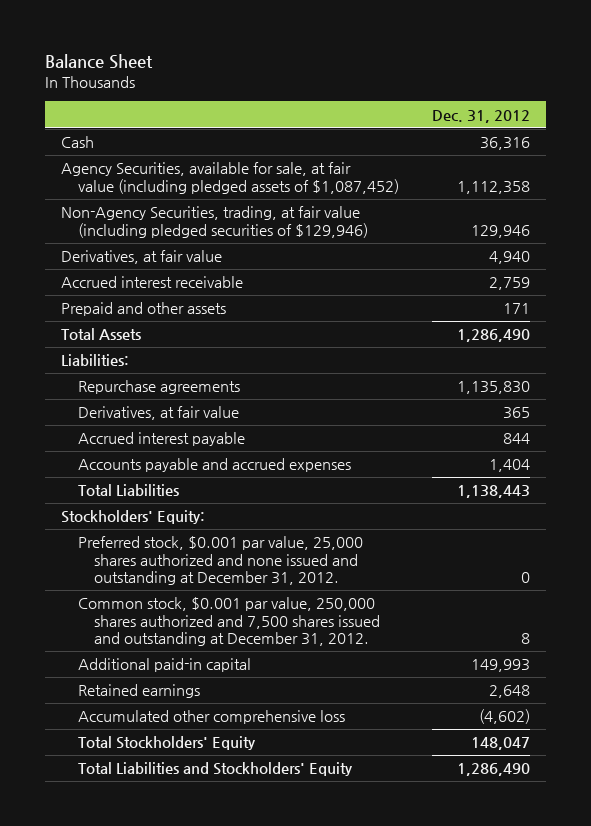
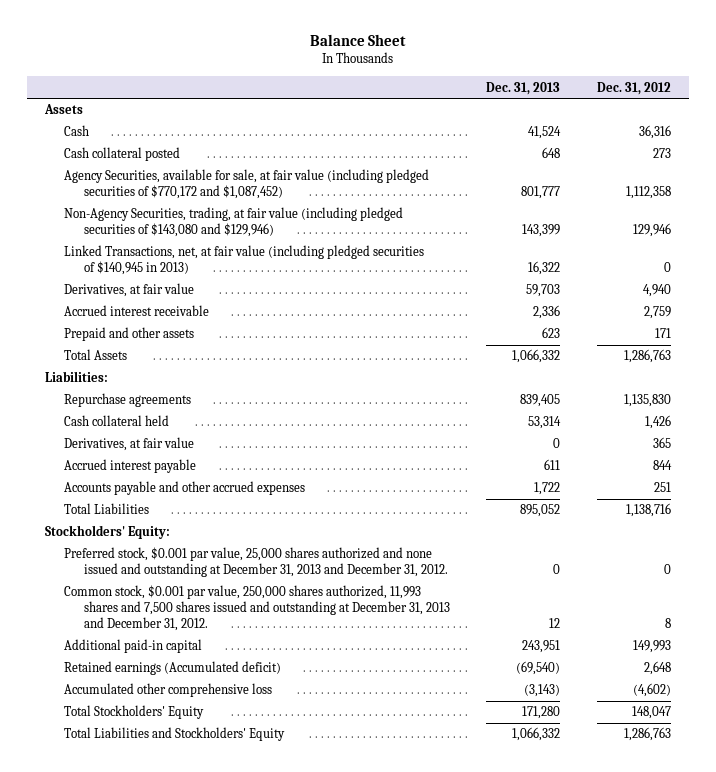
- | Dec. 31, 2012
+ | Dec. 31, 2013 | Dec. 31, 2012
+ Assets
- Agency Securities, available for sale, at fair value (including pledged assets of $1,087,452) | 1,112,358
- Non-Agency Securities, trading, at fair value (including pledged securities of $129,946) | 129,946
+ Cash collateral posted | 648 | 273
+ Agency Securities, available for sale, at fair value (including pledged securities of $770,172 and $1,087,452) | 801,777 | 1,112,358
+ Non-Agency Securities, trading, at fair value (including pledged securities of $143,080 and $129,946) | 143,399 | 129,946
+ Linked Transactions, net, at fair value (including pledged securities of $140,945 in 2013) | 16,322 | 0
- Total Assets | 1,286,490
+ Total Assets | 1,066,332 | 1,286,763
+ Cash collateral held | 53,314 | 1,426
- Accounts payable and accrued expenses | 1,404
- Total Liabilities | 1,138,443
+ Accounts payable and other accrued expenses | 1,722 | 251
+ Total Liabilities | 895,052 | 1,138,716
- Preferred stock, $0.001 par value, 25,000 shares authorized and none issued and outstanding at December 31, 2012. | 0
- Common stock, $0.001 par value, 250,000 shares authorized and 7,500 shares issued and outstanding at December 31, 2012. | 8
+ Preferred stock, $0.001 par value, 25,000 shares authorized and none issued and outstanding at December 31, 2013 and December 31, 2012. | 0 | 0
+ Common stock, $0.001 par value, 250,000 shares authorized, 11,993 shares and 7,500 shares issued and outstanding at December 31, 2013 and December 31, 2012. | 12 | 8
- Retained earnings | 2,648
+ Retained earnings (Accumulated deficit) | (69,540) | 2,648
- Total Liabilities and Stockholders' Equity | 1,286,490
+ Total Liabilities and Stockholders' Equity | 1,066,332 | 1,286,763

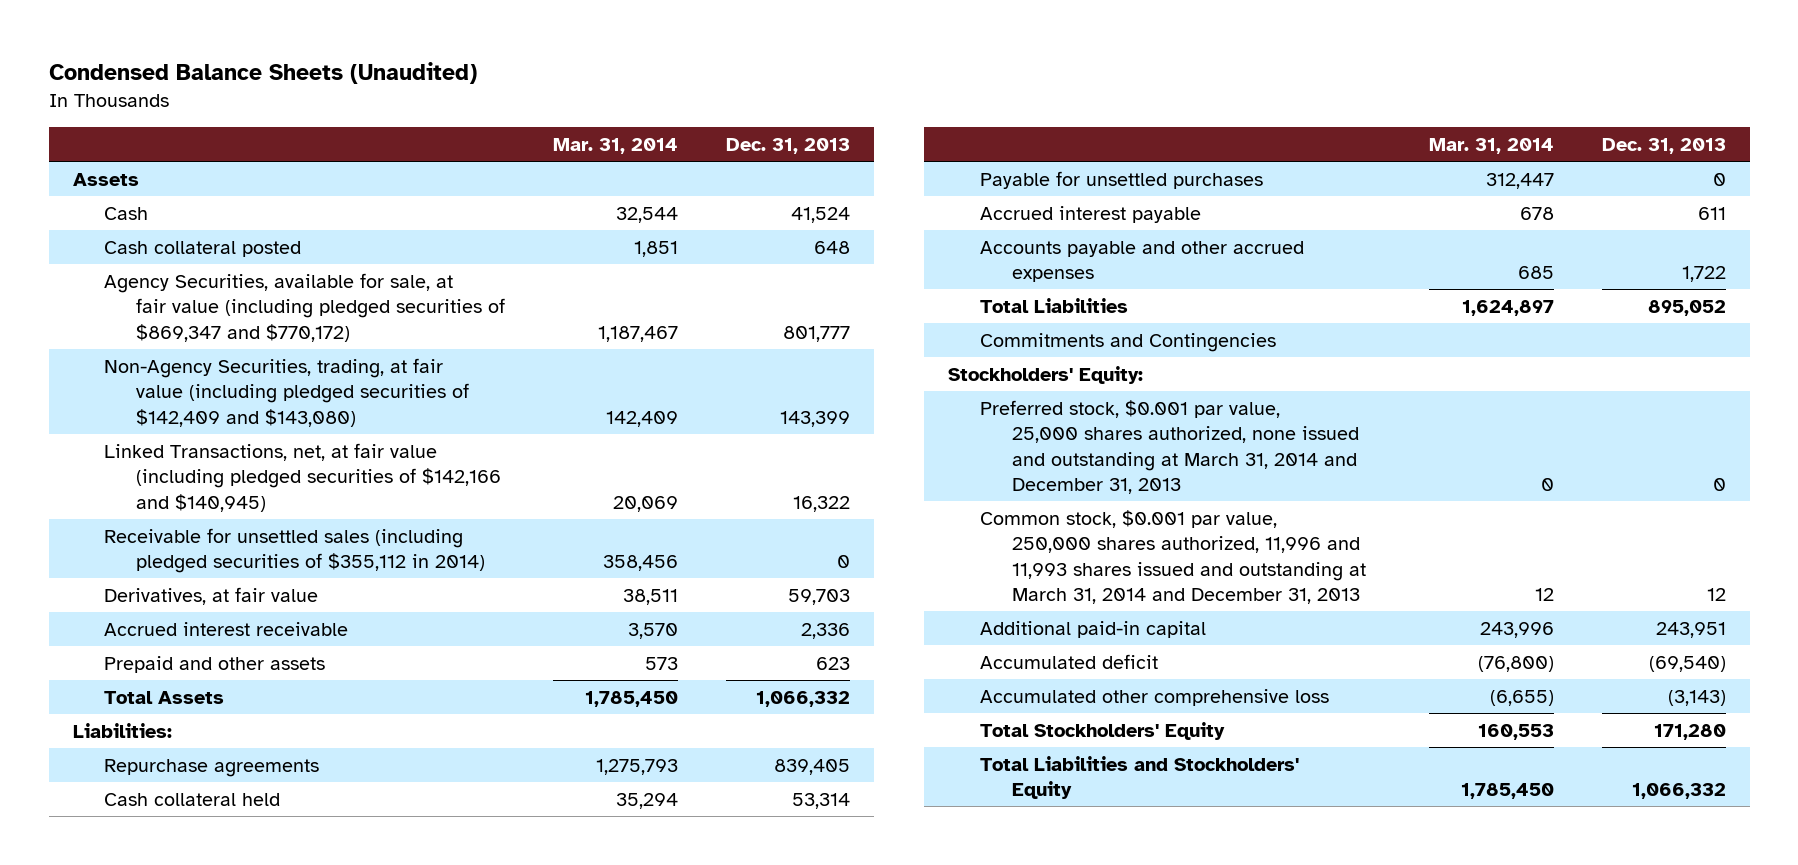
- Balance Sheet
+ Condensed Balance Sheets (Unaudited)
- | Dec. 31, 2013 | Dec. 31, 2012
+ | Mar. 31, 2014 | Dec. 31, 2013
- Agency Securities, available for sale, at fair value (including pledged securities of $770,172 and $1,087,452) | 801,777 | 1,112,358
- Non-Agency Securities, trading, at fair value (including pledged securities of $143,080 and $129,946) | 143,399 | 129,946
- Linked Transactions, net, at fair value (including pledged securities of $140,945 in 2013) | 16,322 | 0
+ Agency Securities, available for sale, at fair value (including pledged securities of $869,347 and $770,172) | 1,187,467 | 801,777
+ Non-Agency Securities, trading, at fair value (including pledged securities of $142,409 and $143,080) | 142,409 | 143,399
+ Linked Transactions, net, at fair value (including pledged securities of $142,166 and $140,945) | 20,069 | 16,322
+ Receivable for unsettled sales (including pledged securities of $355,112 in 2014) | 358,456 | 0
- Derivatives, at fair value | 0 | 365
+ Payable for unsettled purchases | 312,447 | 0
+ Commitments and Contingencies
- Preferred stock, $0.001 par value, 25,000 shares authorized and none issued and outstanding at December 31, 2013 and December 31, 2012. | 0 | 0
- Common stock, $0.001 par value, 250,000 shares authorized, 11,993 shares and 7,500 shares issued and outstanding at December 31, 2013 and December 31, 2012. | 12 | 8
+ Preferred stock, $0.001 par value, 25,000 shares authorized, none issued and outstanding at March 31, 2014 and December 31, 2013 | 0 | 0
+ Common stock, $0.001 par value, 250,000 shares authorized, 11,996 and 11,993 shares issued and outstanding at March 31, 2014 and December 31, 2013 | 12 | 12
- Retained earnings (Accumulated deficit) | (69,540) | 2,648
+ Accumulated deficit | (76,800) | (69,540)

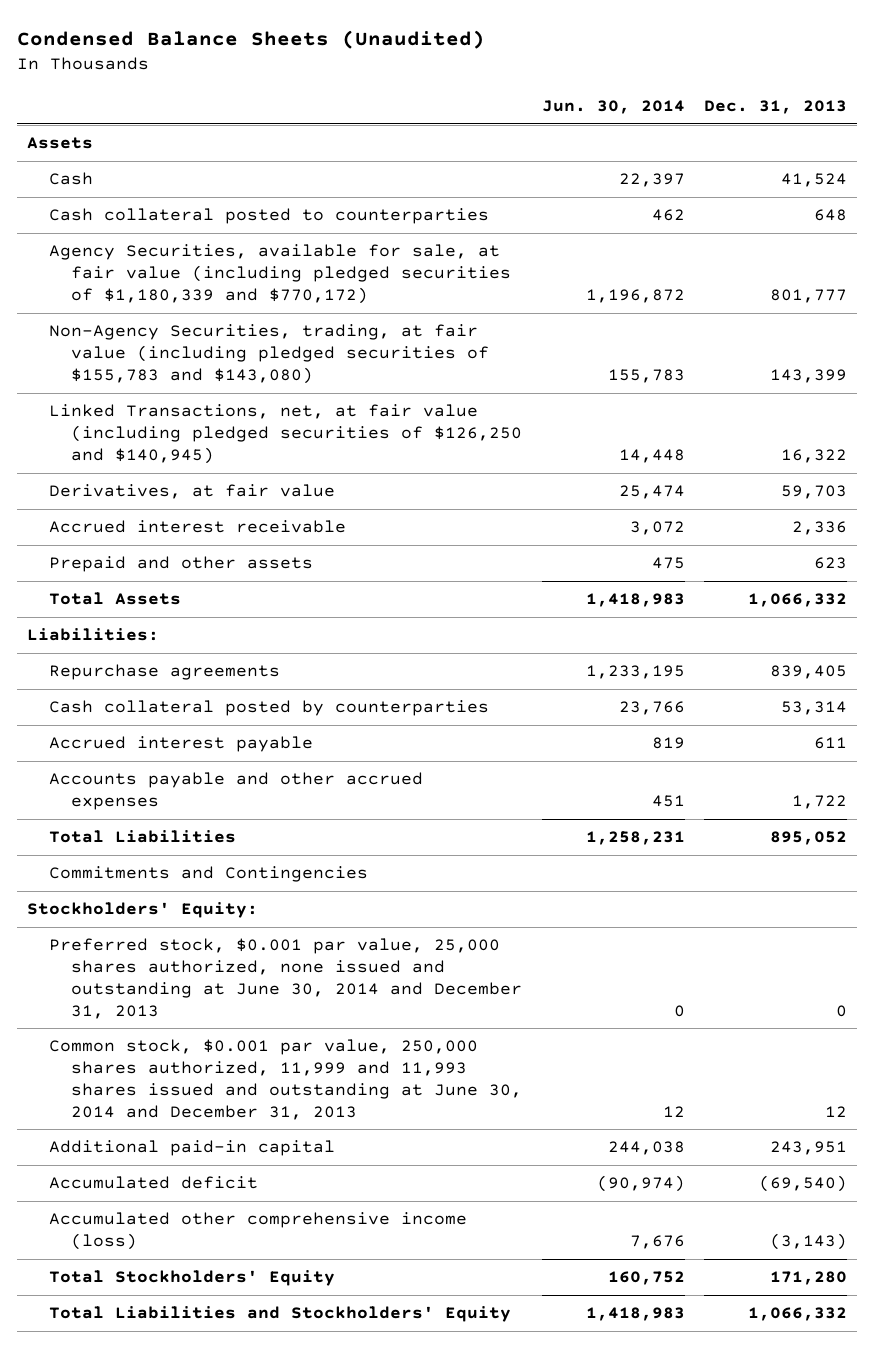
- | Mar. 31, 2014 | Dec. 31, 2013
+ | Jun. 30, 2014 | Dec. 31, 2013
- Cash collateral posted | 1,851 | 648
- Agency Securities, available for sale, at fair value (including pledged securities of $869,347 and $770,172) | 1,187,467 | 801,777
- Non-Agency Securities, trading, at fair value (including pledged securities of $142,409 and $143,080) | 142,409 | 143,399
- Linked Transactions, net, at fair value (including pledged securities of $142,166 and $140,945) | 20,069 | 16,322
- Receivable for unsettled sales (including pledged securities of $355,112 in 2014) | 358,456 | 0
+ Cash collateral posted to counterparties | 462 | 648
+ Agency Securities, available for sale, at fair value (including pledged securities of $1,180,339 and $770,172) | 1,196,872 | 801,777
+ Non-Agency Securities, trading, at fair value (including pledged securities of $155,783 and $143,080) | 155,783 | 143,399
+ Linked Transactions, net, at fair value (including pledged securities of $126,250 and $140,945) | 14,448 | 16,322
- Cash collateral held | 35,294 | 53,314
- Payable for unsettled purchases | 312,447 | 0
+ Cash collateral posted by counterparties | 23,766 | 53,314
- Preferred stock, $0.001 par value, 25,000 shares authorized, none issued and outstanding at March 31, 2014 and December 31, 2013 | 0 | 0
- Common stock, $0.001 par value, 250,000 shares authorized, 11,996 and 11,993 shares issued and outstanding at March 31, 2014 and December 31, 2013 | 12 | 12
+ Preferred stock, $0.001 par value, 25,000 shares authorized, none issued and outstanding at June 30, 2014 and December 31, 2013 | 0 | 0
+ Common stock, $0.001 par value, 250,000 shares authorized, 11,999 and 11,993 shares issued and outstanding at June 30, 2014 and December 31, 2013 | 12 | 12
- Accumulated other comprehensive loss | (6,655) | (3,143)
+ Accumulated other comprehensive income (loss) | 7,676 | (3,143)

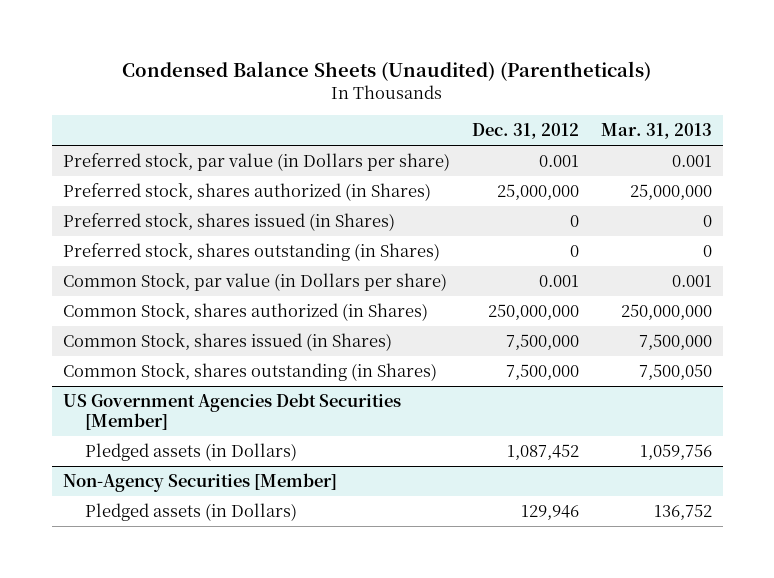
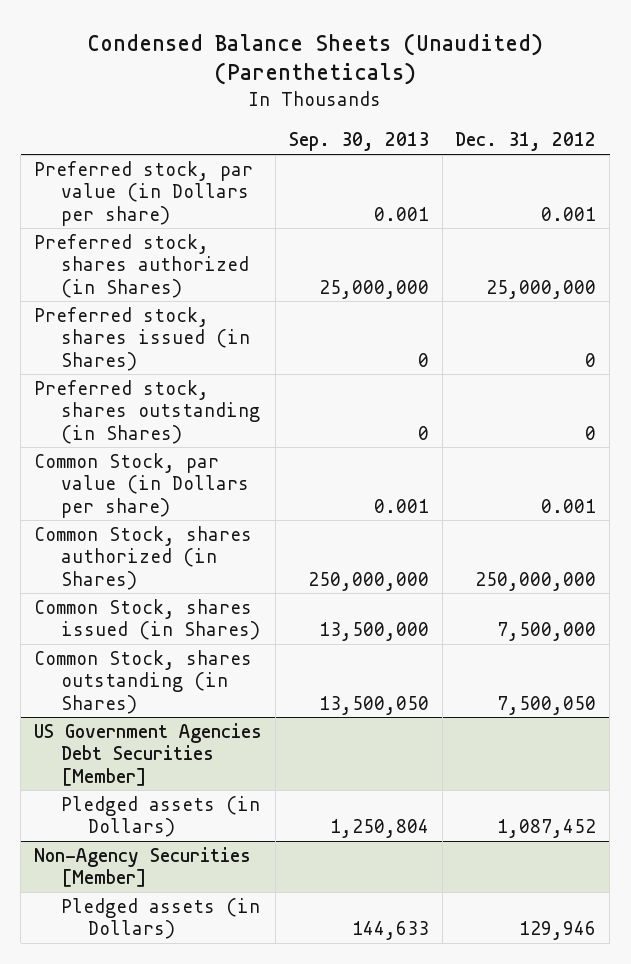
- | Dec. 31, 2012 | Mar. 31, 2013
+ | Sep. 30, 2013 | Dec. 31, 2012
- Common Stock, shares outstanding (in Shares) | 7,500,000 | 7,500,050
+ Common Stock, shares outstanding (in Shares) | 13,500,050 | 7,500,050

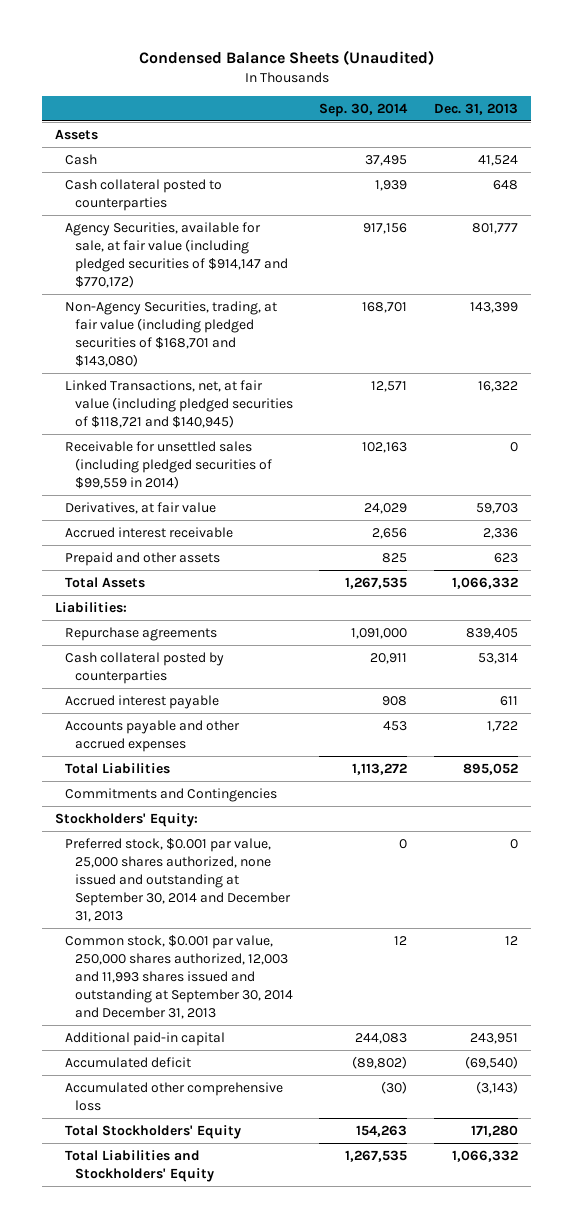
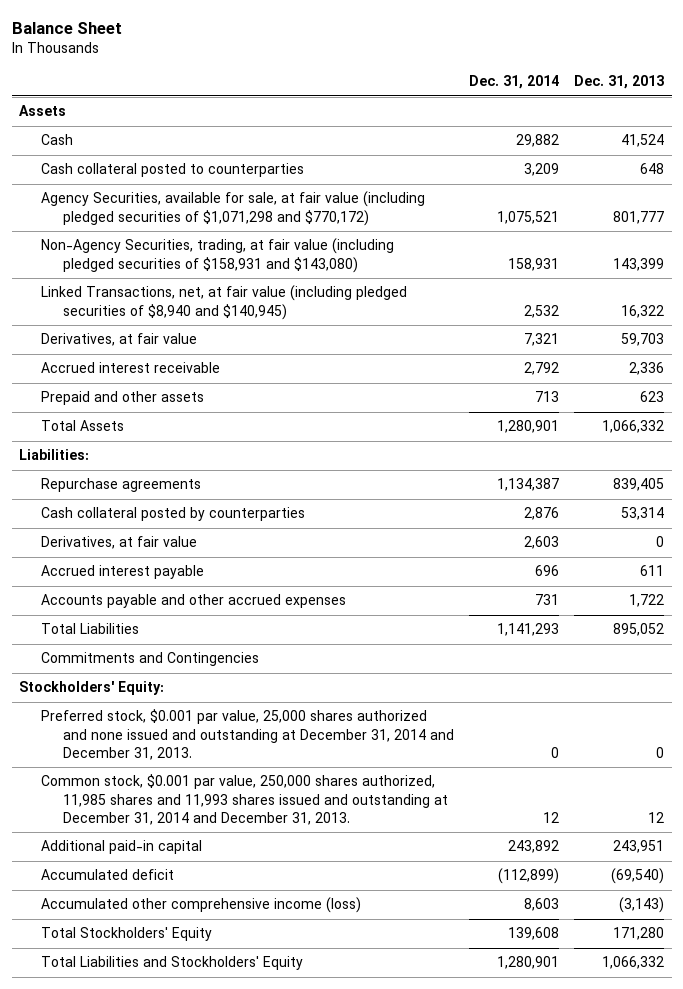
- Condensed Balance Sheets (Unaudited)
+ Balance Sheet
- | Sep. 30, 2014 | Dec. 31, 2013
+ | Dec. 31, 2014 | Dec. 31, 2013
- Agency Securities, available for sale, at fair value (including pledged securities of $914,147 and $770,172) | 917,156 | 801,777
- Non-Agency Securities, trading, at fair value (including pledged securities of $168,701 and $143,080) | 168,701 | 143,399
- Linked Transactions, net, at fair value (including pledged securities of $118,721 and $140,945) | 12,571 | 16,322
- Receivable for unsettled sales (including pledged securities of $99,559 in 2014) | 102,163 | 0
+ Agency Securities, available for sale, at fair value (including pledged securities of $1,071,298 and $770,172) | 1,075,521 | 801,777
+ Non-Agency Securities, trading, at fair value (including pledged securities of $158,931 and $143,080) | 158,931 | 143,399
+ Linked Transactions, net, at fair value (including pledged securities of $8,940 and $140,945) | 2,532 | 16,322
+ Derivatives, at fair value | 2,603 | 0
- Preferred stock, $0.001 par value, 25,000 shares authorized, none issued and outstanding at September 30, 2014 and December 31, 2013 | 0 | 0
- Common stock, $0.001 par value, 250,000 shares authorized, 12,003 and 11,993 shares issued and outstanding at September 30, 2014 and December 31, 2013 | 12 | 12
+ Preferred stock, $0.001 par value, 25,000 shares authorized and none issued and outstanding at December 31, 2014 and December 31, 2013. | 0 | 0
+ Common stock, $0.001 par value, 250,000 shares authorized, 11,985 shares and 11,993 shares issued and outstanding at December 31, 2014 and December 31, 2013. | 12 | 12
- Accumulated other comprehensive loss | (30) | (3,143)
+ Accumulated other comprehensive income (loss) | 8,603 | (3,143)

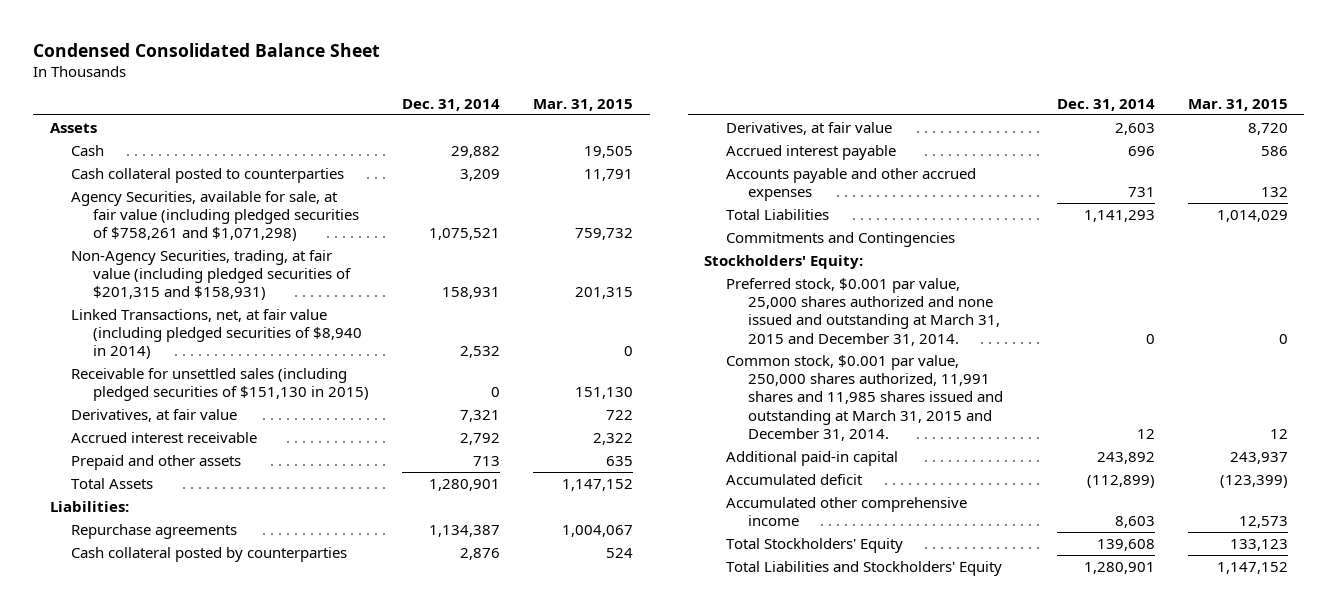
- Balance Sheet
+ Condensed Consolidated Balance Sheet
- | Dec. 31, 2014 | Dec. 31, 2013
+ | Dec. 31, 2014 | Mar. 31, 2015
- Agency Securities, available for sale, at fair value (including pledged securities of $1,071,298 and $770,172) | 1,075,521 | 801,777
- Non-Agency Securities, trading, at fair value (including pledged securities of $158,931 and $143,080) | 158,931 | 143,399
- Linked Transactions, net, at fair value (including pledged securities of $8,940 and $140,945) | 2,532 | 16,322
+ Agency Securities, available for sale, at fair value (including pledged securities of $758,261 and $1,071,298) | 1,075,521 | 759,732
+ Non-Agency Securities, trading, at fair value (including pledged securities of $201,315 and $158,931) | 158,931 | 201,315
+ Linked Transactions, net, at fair value (including pledged securities of $8,940 in 2014) | 2,532 | 0
+ Receivable for unsettled sales (including pledged securities of $151,130 in 2015) | 0 | 151,130
- Preferred stock, $0.001 par value, 25,000 shares authorized and none issued and outstanding at December 31, 2014 and December 31, 2013. | 0 | 0
- Common stock, $0.001 par value, 250,000 shares authorized, 11,985 shares and 11,993 shares issued and outstanding at December 31, 2014 and December 31, 2013. | 12 | 12
+ Preferred stock, $0.001 par value, 25,000 shares authorized and none issued and outstanding at March 31, 2015 and December 31, 2014. | 0 | 0
+ Common stock, $0.001 par value, 250,000 shares authorized, 11,991 shares and 11,985 shares issued and outstanding at March 31, 2015 and December 31, 2014. | 12 | 12
- Accumulated other comprehensive income (loss) | 8,603 | (3,143)
+ Accumulated other comprehensive income | 8,603 | 12,573

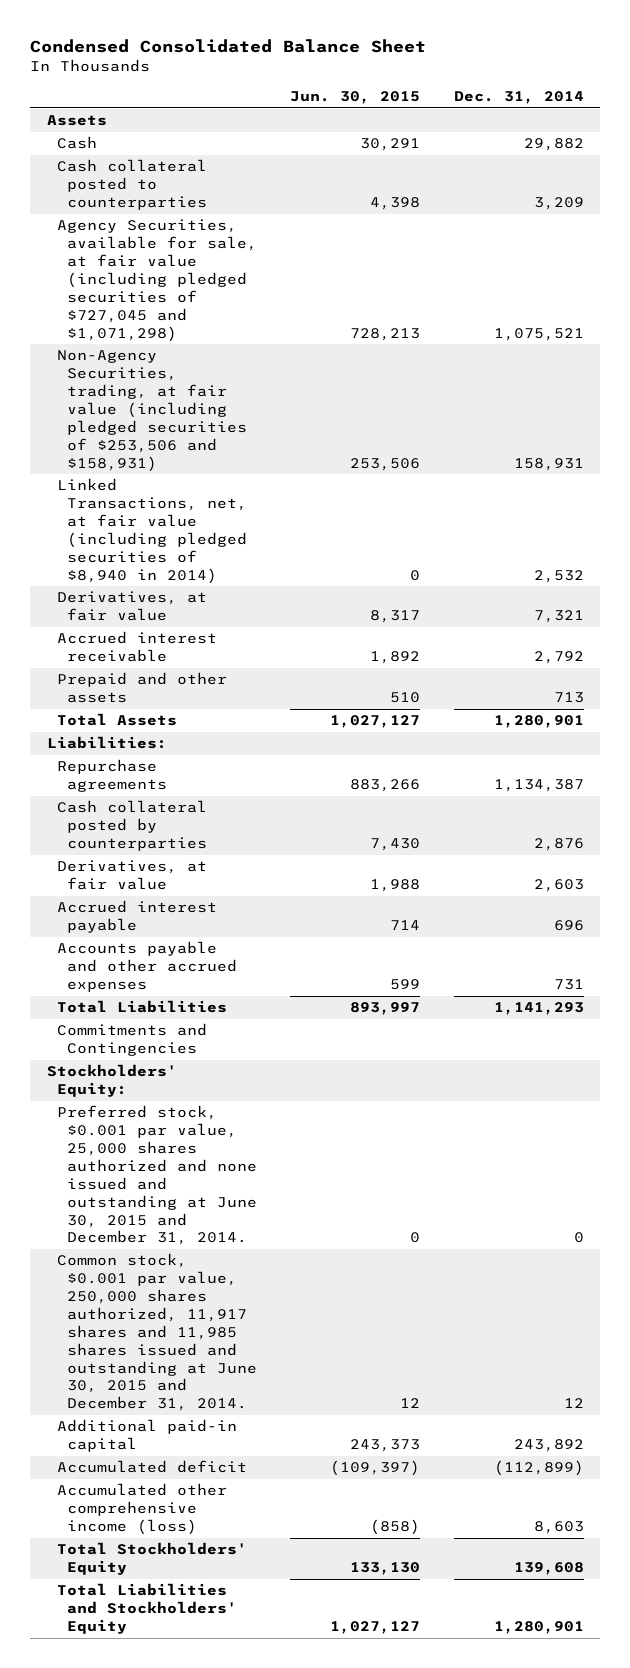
- | Dec. 31, 2014 | Mar. 31, 2015
+ | Jun. 30, 2015 | Dec. 31, 2014
- Agency Securities, available for sale, at fair value (including pledged securities of $758,261 and $1,071,298) | 1,075,521 | 759,732
- Non-Agency Securities, trading, at fair value (including pledged securities of $201,315 and $158,931) | 158,931 | 201,315
+ Agency Securities, available for sale, at fair value (including pledged securities of $727,045 and $1,071,298) | 728,213 | 1,075,521
+ Non-Agency Securities, trading, at fair value (including pledged securities of $253,506 and $158,931) | 253,506 | 158,931
- Receivable for unsettled sales (including pledged securities of $151,130 in 2015) | 0 | 151,130
- Preferred stock, $0.001 par value, 25,000 shares authorized and none issued and outstanding at March 31, 2015 and December 31, 2014. | 0 | 0
- Common stock, $0.001 par value, 250,000 shares authorized, 11,991 shares and 11,985 shares issued and outstanding at March 31, 2015 and December 31, 2014. | 12 | 12
+ Preferred stock, $0.001 par value, 25,000 shares authorized and none issued and outstanding at June 30, 2015 and December 31, 2014. | 0 | 0
+ Common stock, $0.001 par value, 250,000 shares authorized, 11,917 shares and 11,985 shares issued and outstanding at June 30, 2015 and December 31, 2014. | 12 | 12
- Accumulated other comprehensive income | 8,603 | 12,573
+ Accumulated other comprehensive income (loss) | (858) | 8,603

